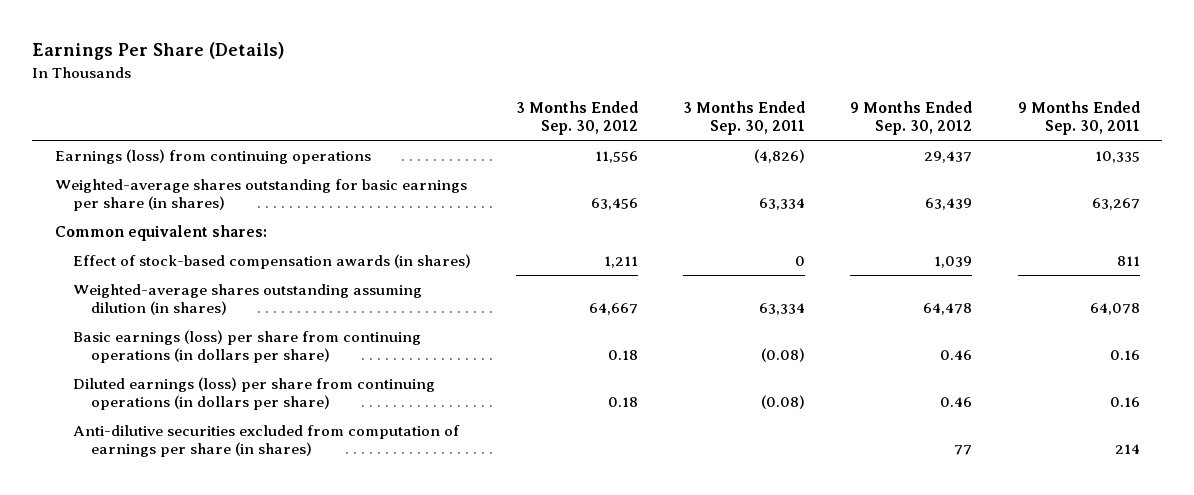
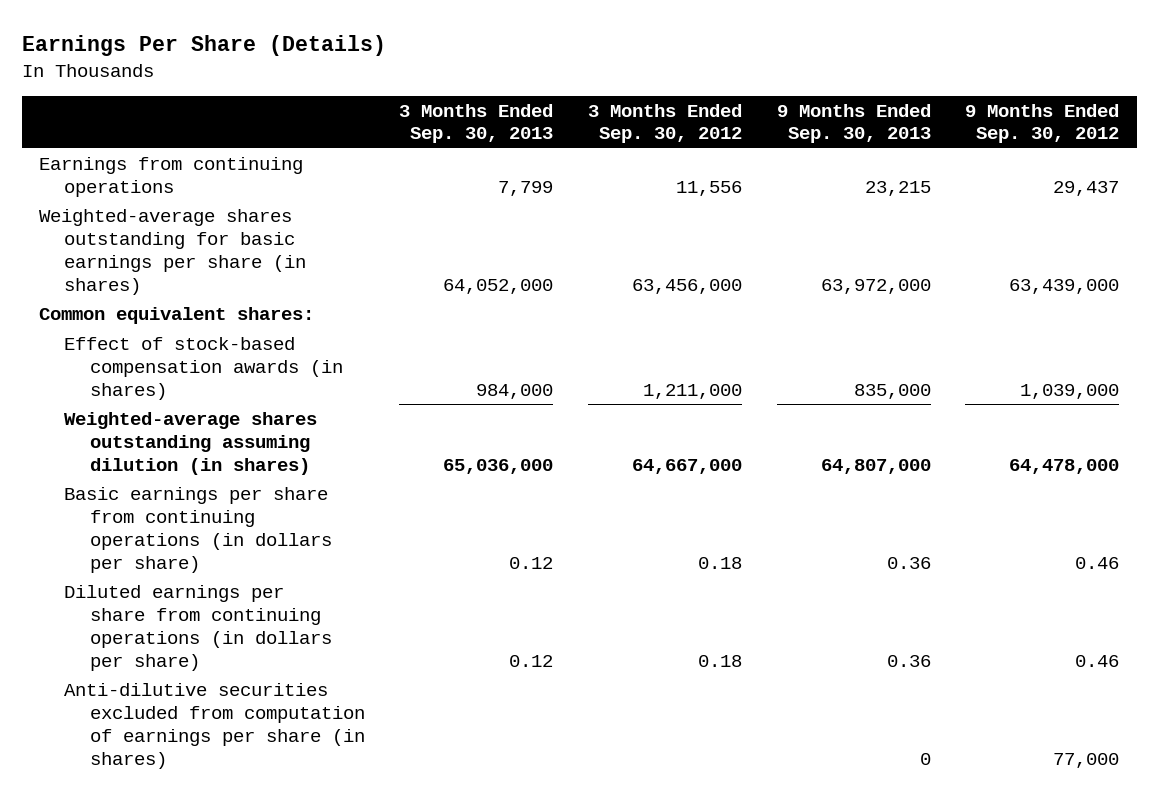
- | 3 Months Ended Sep. 30, 2012 | 3 Months Ended Sep. 30, 2011 | 9 Months Ended Sep. 30, 2012 | 9 Months Ended Sep. 30, 2011
+ | 3 Months Ended Sep. 30, 2013 | 3 Months Ended Sep. 30, 2012 | 9 Months Ended Sep. 30, 2013 | 9 Months Ended Sep. 30, 2012
- Earnings (loss) from continuing operations | 11,556 | (4,826) | 29,437 | 10,335
- Weighted-average shares outstanding for basic earnings per share (in shares) | 63,456 | 63,334 | 63,439 | 63,267
+ Earnings from continuing operations | 7,799 | 11,556 | 23,215 | 29,437
+ Weighted-average shares outstanding for basic earnings per share (in shares) | 64,052,000 | 63,456,000 | 63,972,000 | 63,439,000
- Effect of stock-based compensation awards (in shares) | 1,211 | 0 | 1,039 | 811
- Weighted-average shares outstanding assuming dilution (in shares) | 64,667 | 63,334 | 64,478 | 64,078
- Basic earnings (loss) per share from continuing operations (in dollars per share) | 0.18 | (0.08) | 0.46 | 0.16
- Diluted earnings (loss) per share from continuing operations (in dollars per share) | 0.18 | (0.08) | 0.46 | 0.16
- Anti-dilutive securities excluded from computation of earnings per share (in shares) | | | 77 | 214
+ Effect of stock-based compensation awards (in shares) | 984,000 | 1,211,000 | 835,000 | 1,039,000
+ Weighted-average shares outstanding assuming dilution (in shares) | 65,036,000 | 64,667,000 | 64,807,000 | 64,478,000
+ Basic earnings per share from continuing operations (in dollars per share) | 0.12 | 0.18 | 0.36 | 0.46
+ Diluted earnings per share from continuing operations (in dollars per share) | 0.12 | 0.18 | 0.36 | 0.46
+ Anti-dilutive securities excluded from computation of earnings per share (in shares) | | | 0 | 77,000

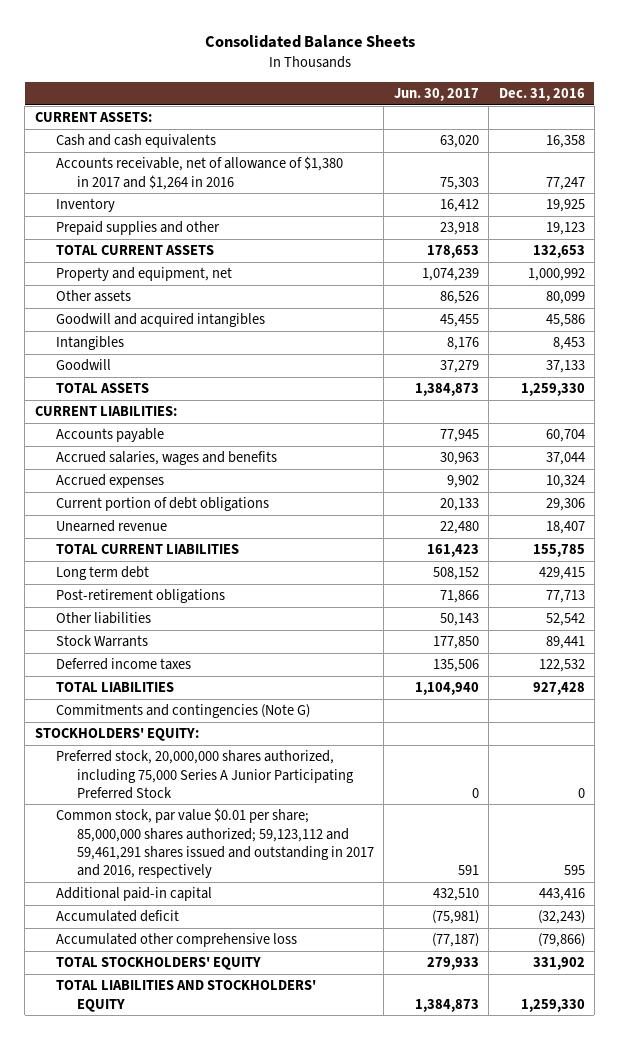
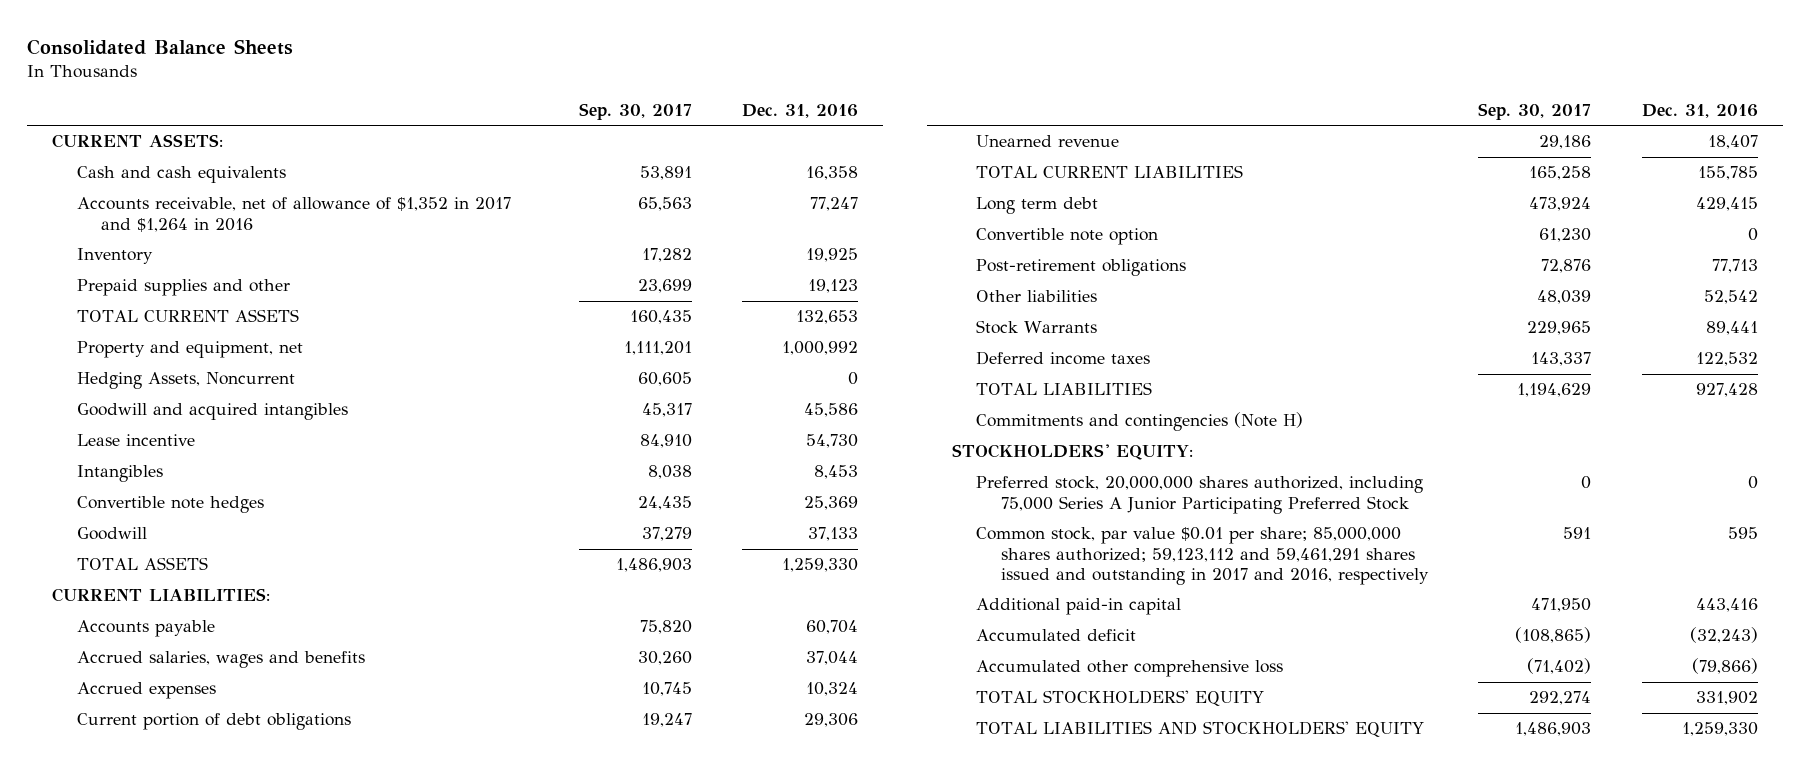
- | Jun. 30, 2017 | Dec. 31, 2016
+ | Sep. 30, 2017 | Dec. 31, 2016
- Accounts receivable, net of allowance of $1,380 in 2017 and $1,264 in 2016 | 75,303 | 77,247
+ Accounts receivable, net of allowance of $1,352 in 2017 and $1,264 in 2016 | 65,563 | 77,247
- Other assets | 86,526 | 80,099
+ Hedging Assets, Noncurrent | 60,605 | 0
+ Lease incentive | 84,910 | 54,730
+ Convertible note hedges | 24,435 | 25,369
+ Convertible note option | 61,230 | 0
- Commitments and contingencies (Note G)
+ Commitments and contingencies (Note H)

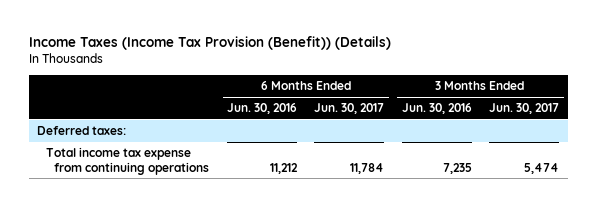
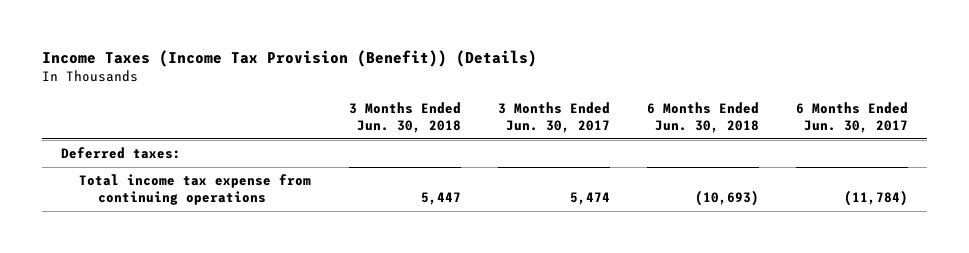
- | 6 Months Ended Jun. 30, 2016 | 6 Months Ended Jun. 30, 2017 | 3 Months Ended Jun. 30, 2016 | 3 Months Ended Jun. 30, 2017
+ | 3 Months Ended Jun. 30, 2018 | 3 Months Ended Jun. 30, 2017 | 6 Months Ended Jun. 30, 2018 | 6 Months Ended Jun. 30, 2017
- Total income tax expense from continuing operations | 11,212 | 11,784 | 7,235 | 5,474
+ Total income tax expense from continuing operations | 5,447 | 5,474 | (10,693) | (11,784)

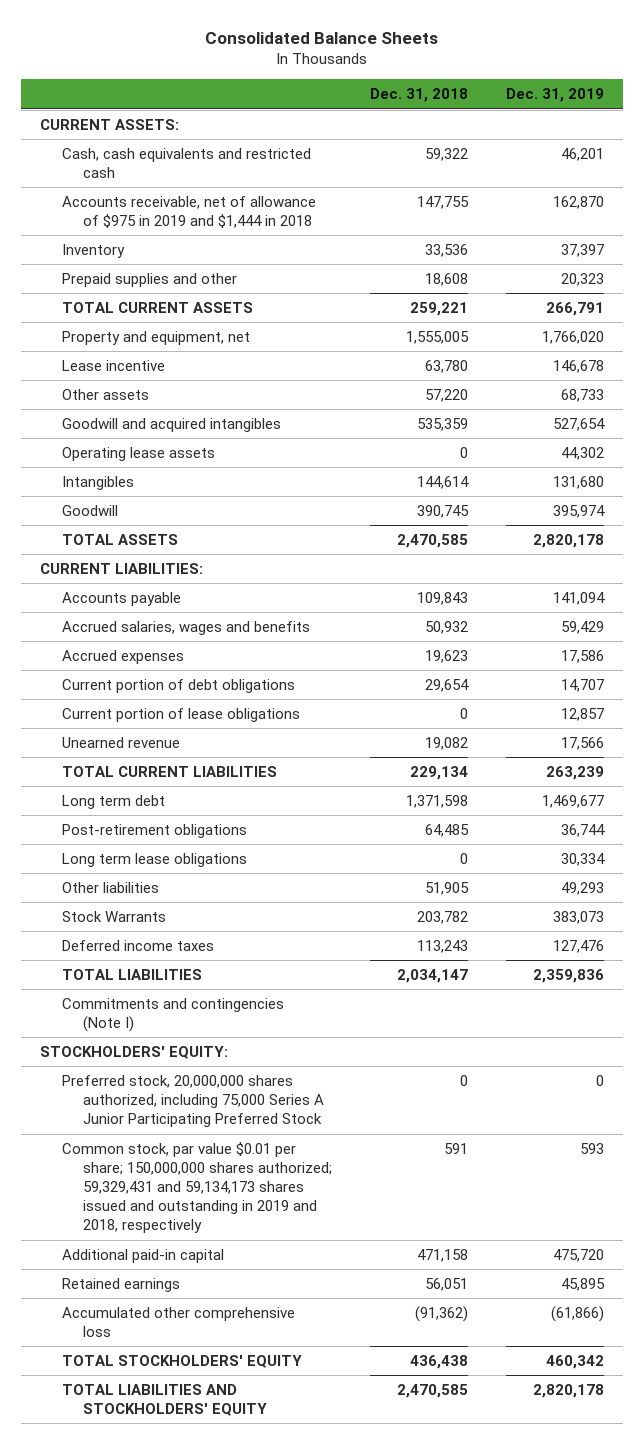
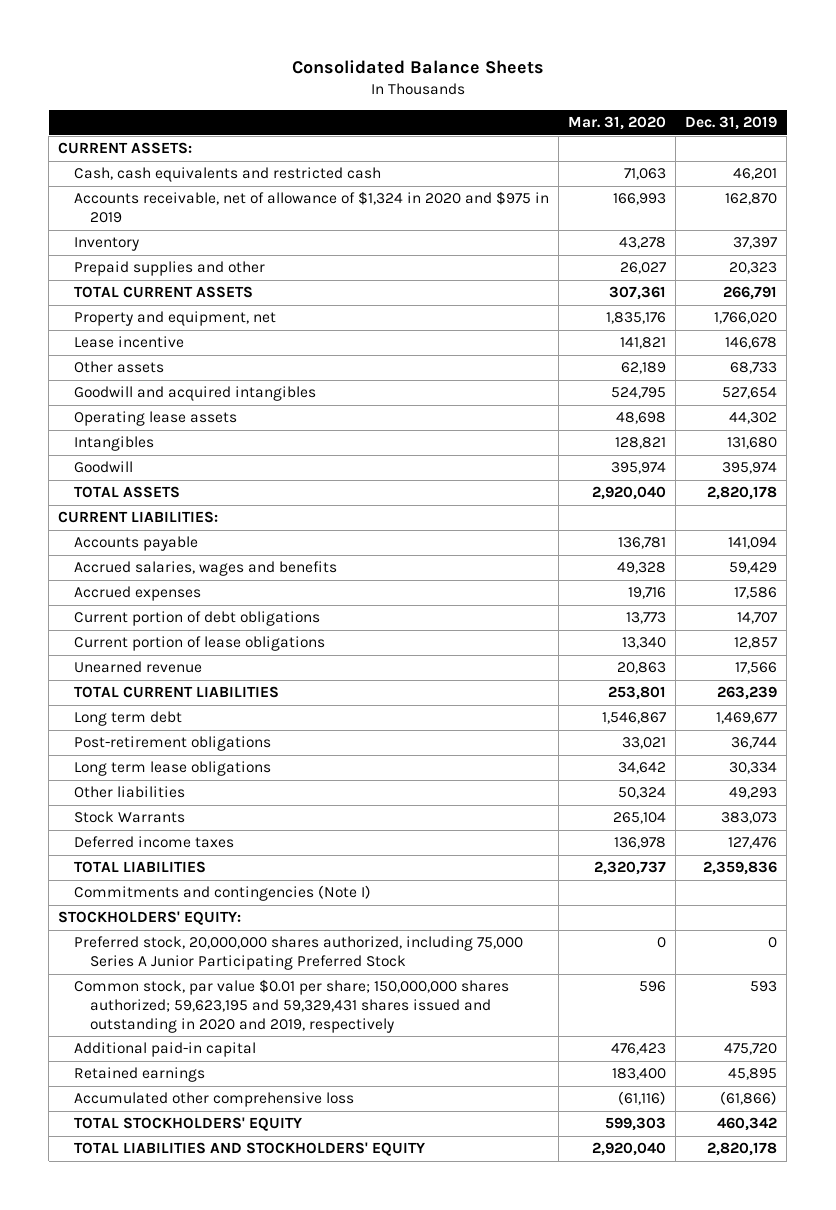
- | Dec. 31, 2018 | Dec. 31, 2019
+ | Mar. 31, 2020 | Dec. 31, 2019
- Accounts receivable, net of allowance of $975 in 2019 and $1,444 in 2018 | 147,755 | 162,870
+ Accounts receivable, net of allowance of $1,324 in 2020 and $975 in 2019 | 166,993 | 162,870
- Common stock, par value $0.01 per share; 150,000,000 shares authorized; 59,329,431 and 59,134,173 shares issued and outstanding in 2019 and 2018, respectively | 591 | 593
+ Common stock, par value $0.01 per share; 150,000,000 shares authorized; 59,623,195 and 59,329,431 shares issued and outstanding in 2020 and 2019, respectively | 596 | 593

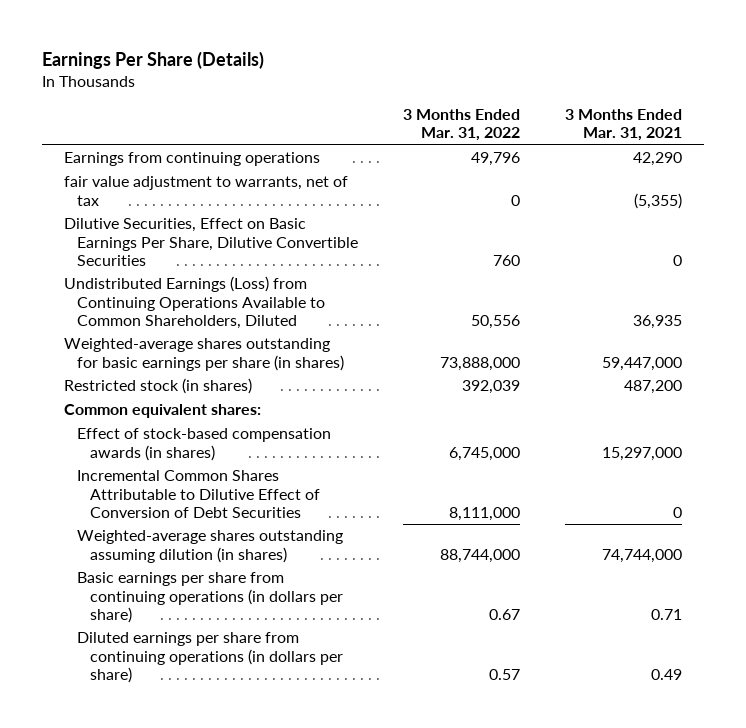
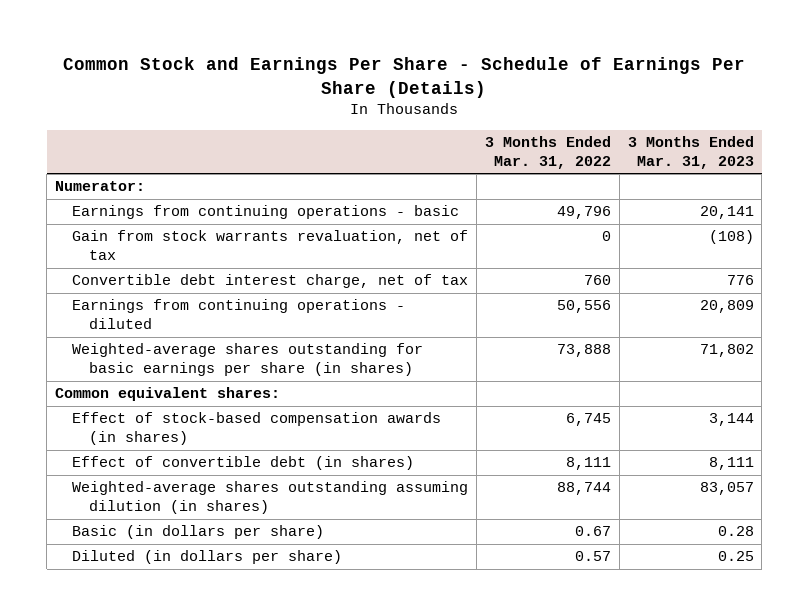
- Earnings Per Share (Details)
+ Common Stock and Earnings Per Share - Schedule of Earnings Per Share (Details)
- | 3 Months Ended Mar. 31, 2022 | 3 Months Ended Mar. 31, 2021
+ | 3 Months Ended Mar. 31, 2022 | 3 Months Ended Mar. 31, 2023
- Earnings from continuing operations | 49,796 | 42,290
- fair value adjustment to warrants, net of tax | 0 | (5,355)
- Dilutive Securities, Effect on Basic Earnings Per Share, Dilutive Convertible Securities | 760 | 0
- Undistributed Earnings (Loss) from Continuing Operations Available to Common Shareholders, Diluted | 50,556 | 36,935
- Weighted-average shares outstanding for basic earnings per share (in shares) | 73,888,000 | 59,447,000
- Restricted stock (in shares) | 392,039 | 487,200
+ Numerator:
+ Earnings from continuing operations - basic | 49,796 | 20,141
+ Gain from stock warrants revaluation, net of tax | 0 | (108)
+ Convertible debt interest charge, net of tax | 760 | 776
+ Earnings from continuing operations - diluted | 50,556 | 20,809
+ Weighted-average shares outstanding for basic earnings per share (in shares) | 73,888 | 71,802
- Effect of stock-based compensation awards (in shares) | 6,745,000 | 15,297,000
- Incremental Common Shares Attributable to Dilutive Effect of Conversion of Debt Securities | 8,111,000 | 0
- Weighted-average shares outstanding assuming dilution (in shares) | 88,744,000 | 74,744,000
- Basic earnings per share from continuing operations (in dollars per share) | 0.67 | 0.71
- Diluted earnings per share from continuing operations (in dollars per share) | 0.57 | 0.49
+ Effect of stock-based compensation awards (in shares) | 6,745 | 3,144
+ Effect of convertible debt (in shares) | 8,111 | 8,111
+ Weighted-average shares outstanding assuming dilution (in shares) | 88,744 | 83,057
+ Basic (in dollars per share) | 0.67 | 0.28
+ Diluted (in dollars per share) | 0.57 | 0.25

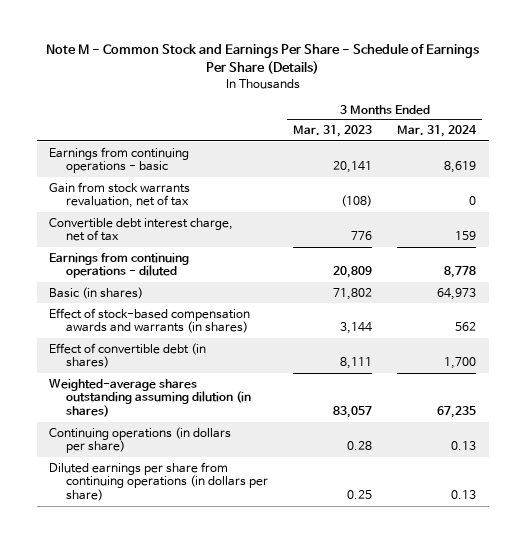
- Common Stock and Earnings Per Share - Schedule of Earnings Per Share (Details)
+ Note M - Common Stock and Earnings Per Share - Schedule of Earnings Per Share (Details)
- | 3 Months Ended Mar. 31, 2022 | 3 Months Ended Mar. 31, 2023
+ | 3 Months Ended Mar. 31, 2023 | 3 Months Ended Mar. 31, 2024
- Numerator:
- Weighted-average shares outstanding for basic earnings per share (in shares) | 73,888 | 71,802
- Common equivalent shares:
- Effect of stock-based compensation awards (in shares) | 6,745 | 3,144
+ Basic (in shares) | 71,802 | 64,973
+ Effect of stock-based compensation awards and warrants (in shares) | 3,144 | 562
- Basic (in dollars per share) | 0.67 | 0.28
- Diluted (in dollars per share) | 0.57 | 0.25
+ Continuing operations (in dollars per share) | 0.28 | 0.13
+ Diluted earnings per share from continuing operations (in dollars per share) | 0.25 | 0.13

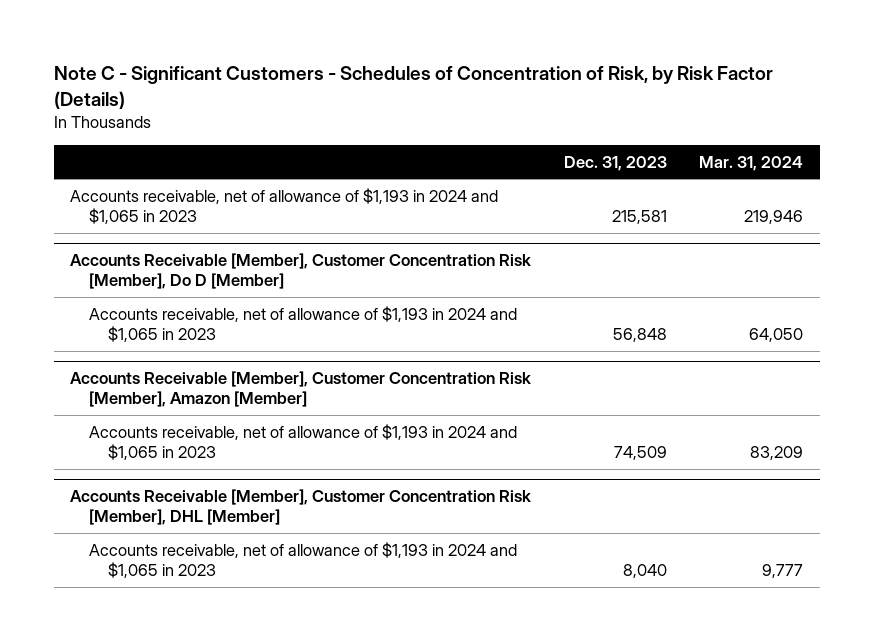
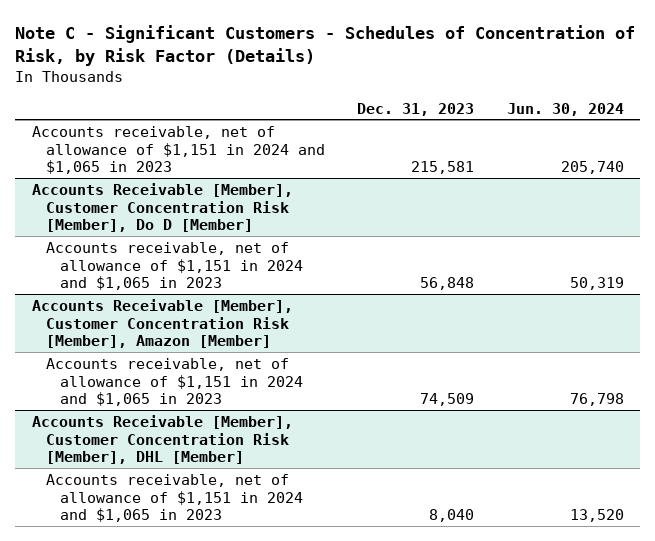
- | Dec. 31, 2023 | Mar. 31, 2024
+ | Dec. 31, 2023 | Jun. 30, 2024
- Accounts receivable, net of allowance of $1,193 in 2024 and $1,065 in 2023 | 215,581 | 219,946
+ Accounts receivable, net of allowance of $1,151 in 2024 and $1,065 in 2023 | 215,581 | 205,740
@ Accounts Receivable [Member], Customer Concentration Risk [Member], Do D [Member]
- Accounts receivable, net of allowance of $1,193 in 2024 and $1,065 in 2023 | 56,848 | 64,050
+ Accounts receivable, net of allowance of $1,151 in 2024 and $1,065 in 2023 | 56,848 | 50,319
@ Accounts Receivable [Member], Customer Concentration Risk [Member], Amazon [Member]
- Accounts receivable, net of allowance of $1,193 in 2024 and $1,065 in 2023 | 74,509 | 83,209
+ Accounts receivable, net of allowance of $1,151 in 2024 and $1,065 in 2023 | 74,509 | 76,798
@ Accounts Receivable [Member], Customer Concentration Risk [Member], DHL [Member]
- Accounts receivable, net of allowance of $1,193 in 2024 and $1,065 in 2023 | 8,040 | 9,777
+ Accounts receivable, net of allowance of $1,151 in 2024 and $1,065 in 2023 | 8,040 | 13,520

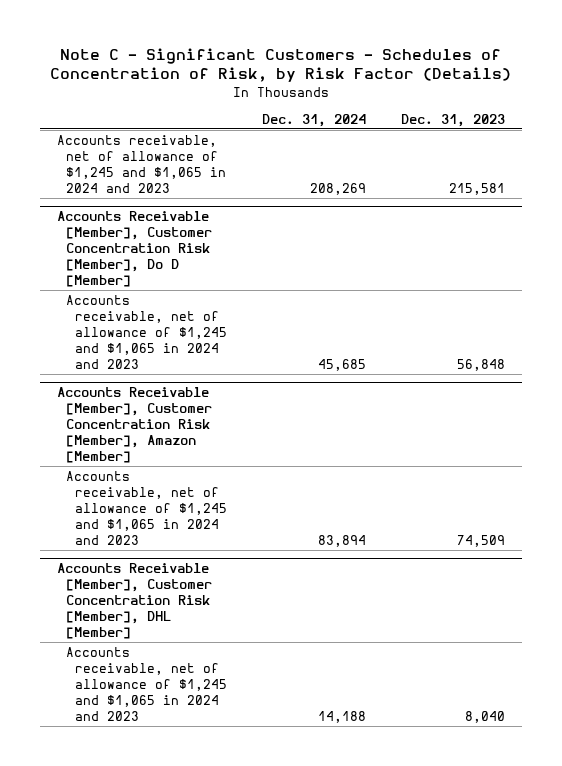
- | Dec. 31, 2023 | Jun. 30, 2024
+ | Dec. 31, 2024 | Dec. 31, 2023
- Accounts receivable, net of allowance of $1,151 in 2024 and $1,065 in 2023 | 215,581 | 205,740
+ Accounts receivable, net of allowance of $1,245 and $1,065 in 2024 and 2023 | 208,269 | 215,581
@ Accounts Receivable [Member], Customer Concentration Risk [Member], Do D [Member]
- Accounts receivable, net of allowance of $1,151 in 2024 and $1,065 in 2023 | 56,848 | 50,319
+ Accounts receivable, net of allowance of $1,245 and $1,065 in 2024 and 2023 | 45,685 | 56,848
@ Accounts Receivable [Member], Customer Concentration Risk [Member], Amazon [Member]
- Accounts receivable, net of allowance of $1,151 in 2024 and $1,065 in 2023 | 74,509 | 76,798
+ Accounts receivable, net of allowance of $1,245 and $1,065 in 2024 and 2023 | 83,894 | 74,509
@ Accounts Receivable [Member], Customer Concentration Risk [Member], DHL [Member]
- Accounts receivable, net of allowance of $1,151 in 2024 and $1,065 in 2023 | 8,040 | 13,520
+ Accounts receivable, net of allowance of $1,245 and $1,065 in 2024 and 2023 | 14,188 | 8,040

